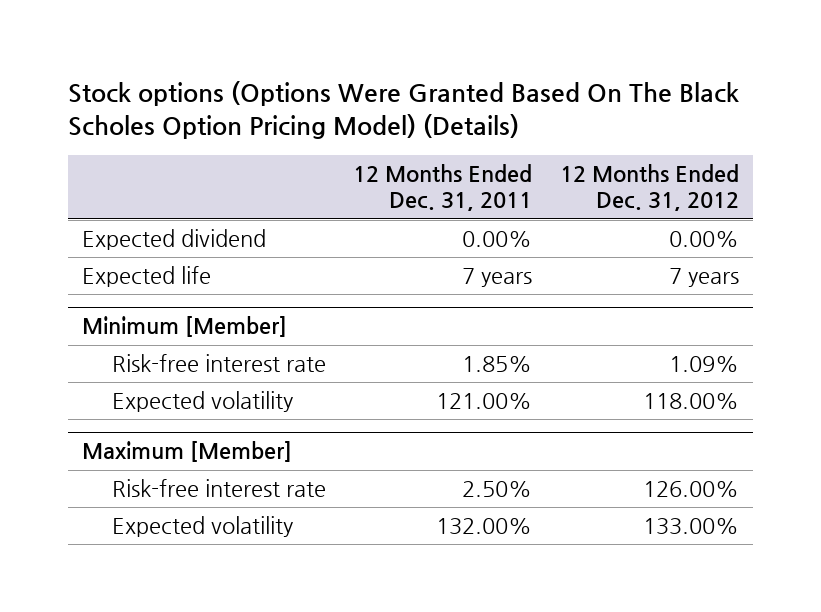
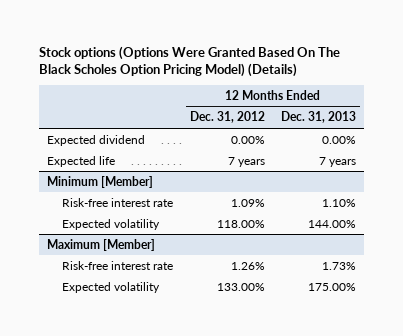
- | 12 Months Ended Dec. 31, 2011 | 12 Months Ended Dec. 31, 2012
+ | 12 Months Ended Dec. 31, 2012 | 12 Months Ended Dec. 31, 2013
@ Maximum [Member]
- Risk-free interest rate | 2.50% | 126.00%
+ Risk-free interest rate | 1.26% | 1.73%

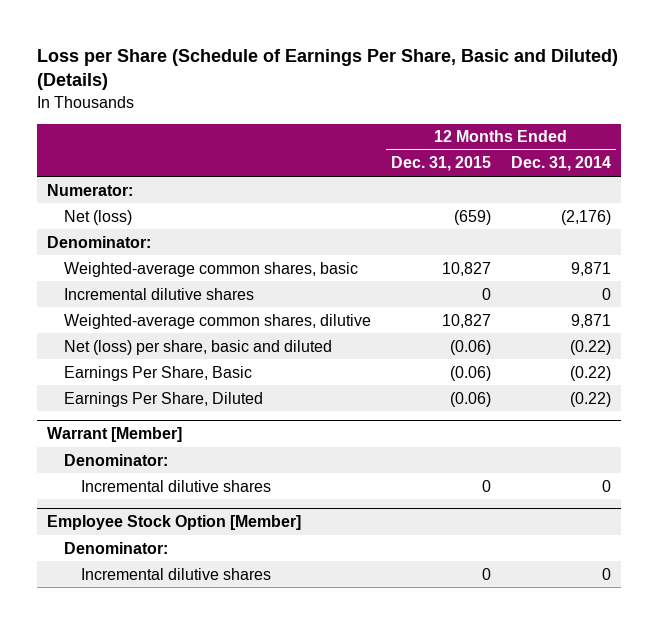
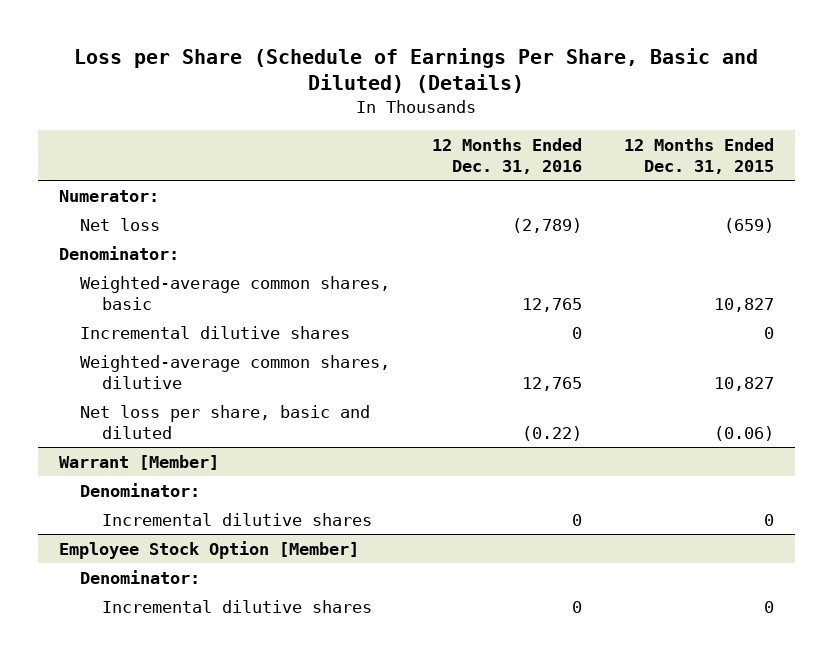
- | 12 Months Ended Dec. 31, 2015 | 12 Months Ended Dec. 31, 2014
+ | 12 Months Ended Dec. 31, 2016 | 12 Months Ended Dec. 31, 2015
- Net (loss) | (659) | (2,176)
+ Net loss | (2,789) | (659)
- Net (loss) per share, basic and diluted | (0.06) | (0.22)
- Earnings Per Share, Basic | (0.06) | (0.22)
- Earnings Per Share, Diluted | (0.06) | (0.22)
+ Net loss per share, basic and diluted | (0.22) | (0.06)

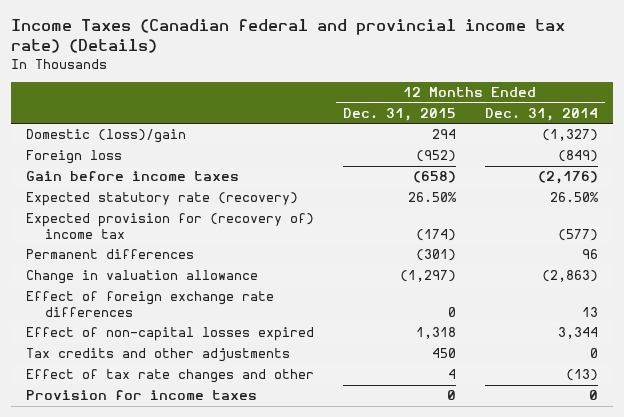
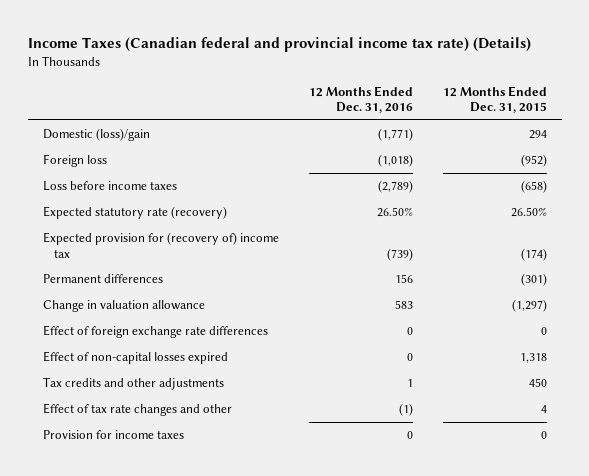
- | 12 Months Ended Dec. 31, 2015 | 12 Months Ended Dec. 31, 2014
+ | 12 Months Ended Dec. 31, 2016 | 12 Months Ended Dec. 31, 2015
- Gain before income taxes | (658) | (2,176)
+ Loss before income taxes | (2,789) | (658)

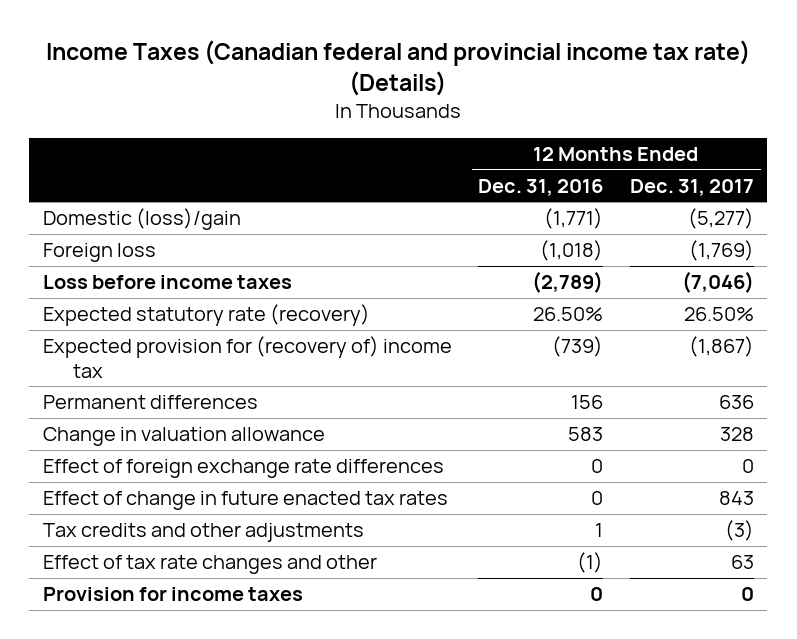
- | 12 Months Ended Dec. 31, 2016 | 12 Months Ended Dec. 31, 2015
+ | 12 Months Ended Dec. 31, 2016 | 12 Months Ended Dec. 31, 2017
- Effect of non-capital losses expired | 0 | 1,318
+ Effect of change in future enacted tax rates | 0 | 843

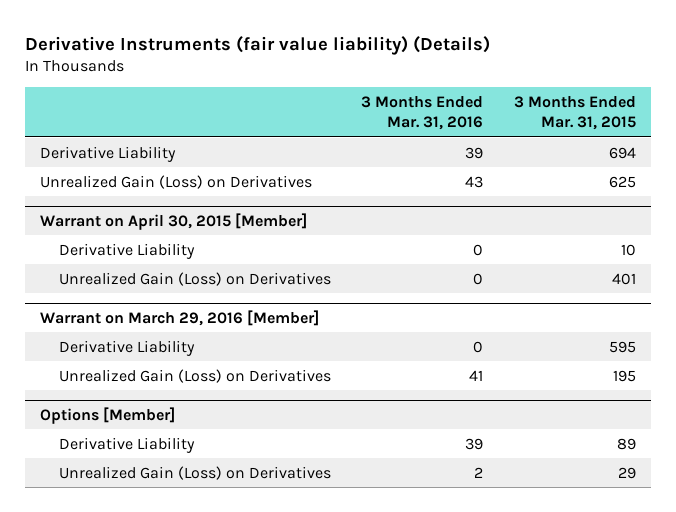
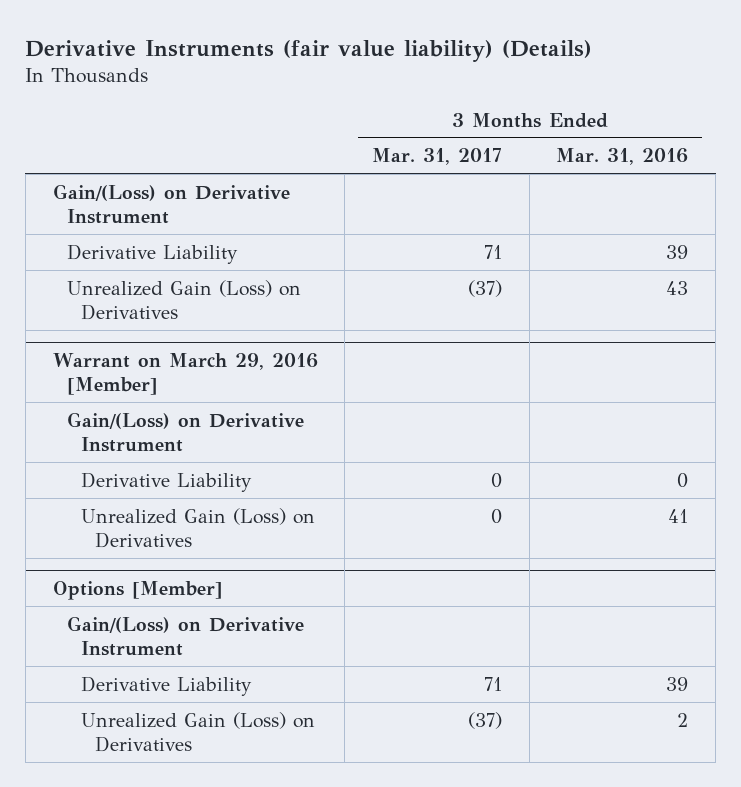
- | 3 Months Ended Mar. 31, 2016 | 3 Months Ended Mar. 31, 2015
+ | 3 Months Ended Mar. 31, 2017 | 3 Months Ended Mar. 31, 2016
+ Gain/(Loss) on Derivative Instrument
- Warrant on April 30, 2015 [Member]
- Derivative Liability | 0 | 10
- Unrealized Gain (Loss) on Derivatives | 0 | 401
@ Warrant on March 29, 2016 [Member]
+ Gain/(Loss) on Derivative Instrument
@ Options [Member]
+ Gain/(Loss) on Derivative Instrument

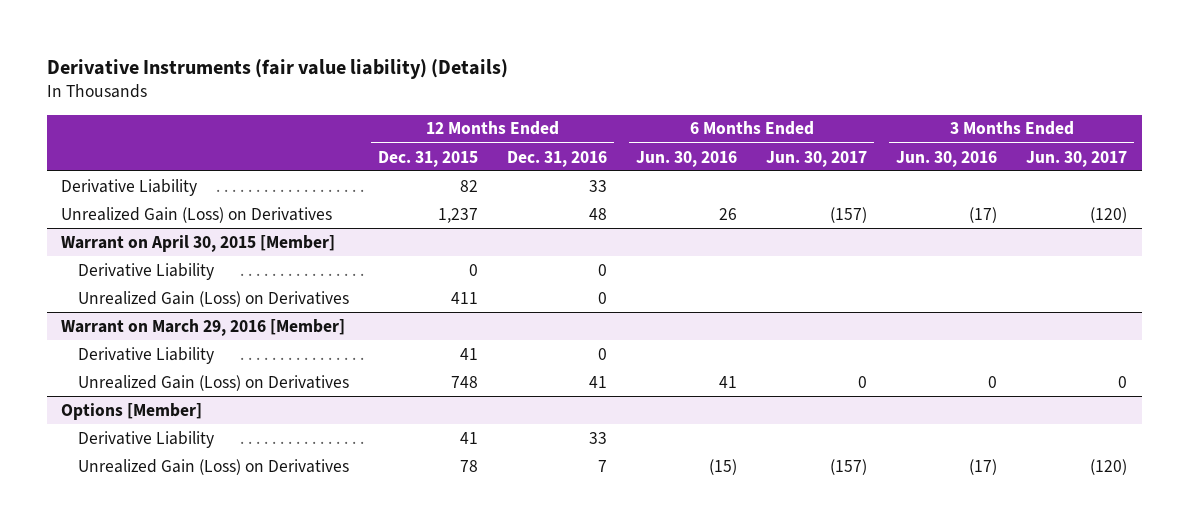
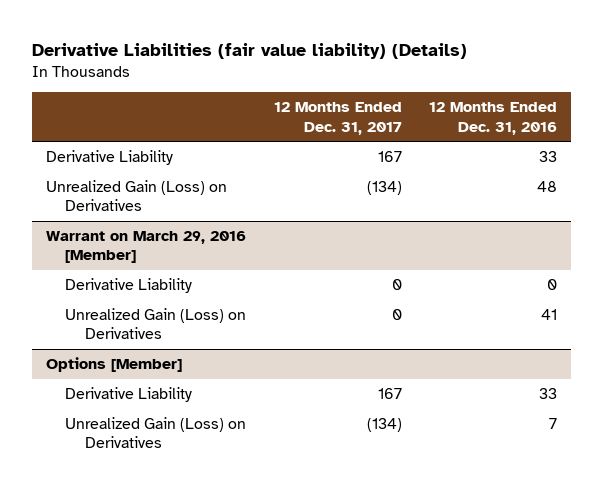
- Derivative Instruments (fair value liability) (Details)
+ Derivative Liabilities (fair value liability) (Details)
- | 12 Months Ended Dec. 31, 2015 | 12 Months Ended Dec. 31, 2016 | 6 Months Ended Jun. 30, 2016 | 6 Months Ended Jun. 30, 2017 | 3 Months Ended Jun. 30, 2016 | 3 Months Ended Jun. 30, 2017
+ | 12 Months Ended Dec. 31, 2017 | 12 Months Ended Dec. 31, 2016
- Warrant on April 30, 2015 [Member]
- Derivative Liability | 0 | 0 | | | |
- Unrealized Gain (Loss) on Derivatives | 411 | 0 | | | |

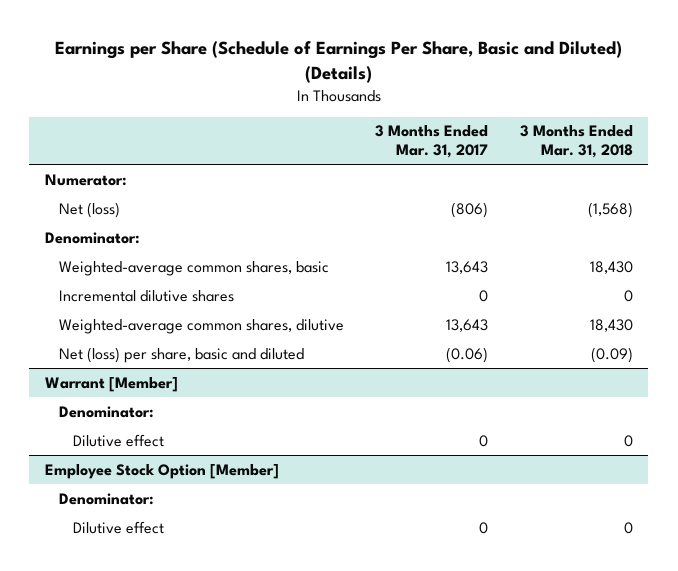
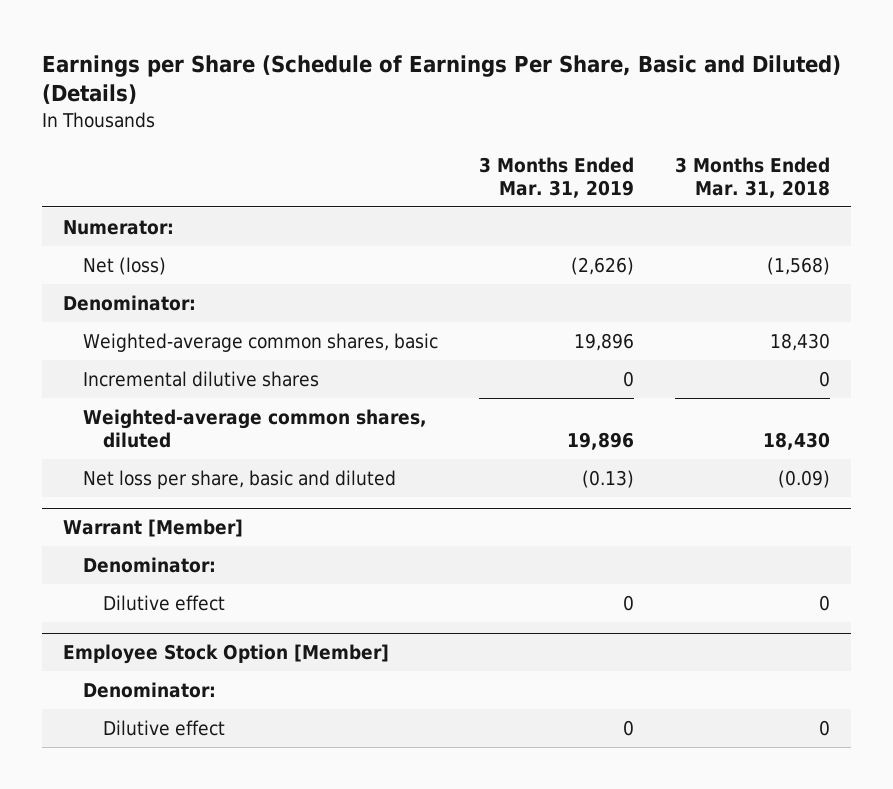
- | 3 Months Ended Mar. 31, 2017 | 3 Months Ended Mar. 31, 2018
+ | 3 Months Ended Mar. 31, 2019 | 3 Months Ended Mar. 31, 2018
- Weighted-average common shares, dilutive | 13,643 | 18,430
- Net (loss) per share, basic and diluted | (0.06) | (0.09)
+ Weighted-average common shares, diluted | 19,896 | 18,430
+ Net loss per share, basic and diluted | (0.13) | (0.09)

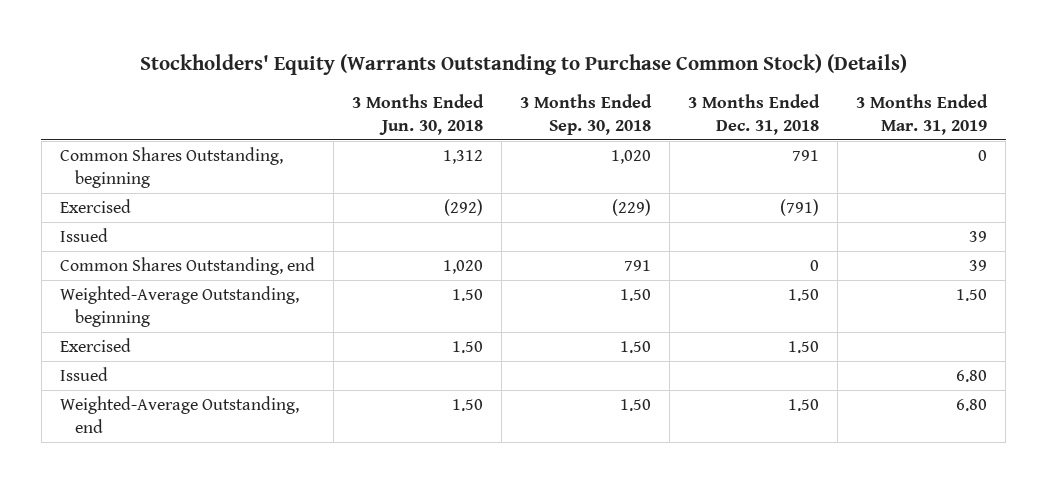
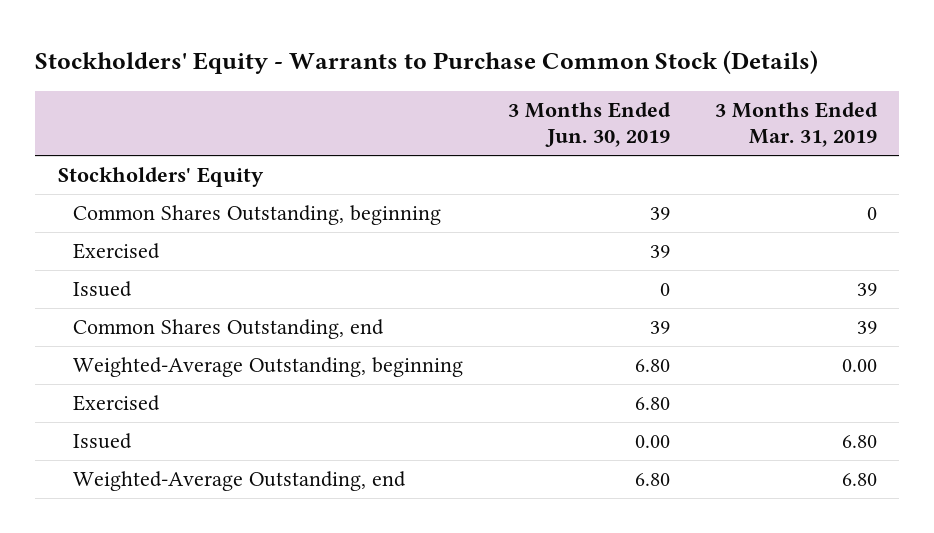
- Stockholders' Equity (Warrants Outstanding to Purchase Common Stock) (Details)
+ Stockholders' Equity - Warrants to Purchase Common Stock (Details)
- | 3 Months Ended Jun. 30, 2018 | 3 Months Ended Sep. 30, 2018 | 3 Months Ended Dec. 31, 2018 | 3 Months Ended Mar. 31, 2019
+ | 3 Months Ended Jun. 30, 2019 | 3 Months Ended Mar. 31, 2019
+ Stockholders' Equity
- Weighted-Average Outstanding, beginning | 1.50 | 1.50 | 1.50 | 1.50
+ Weighted-Average Outstanding, beginning | 6.80 | 0.00

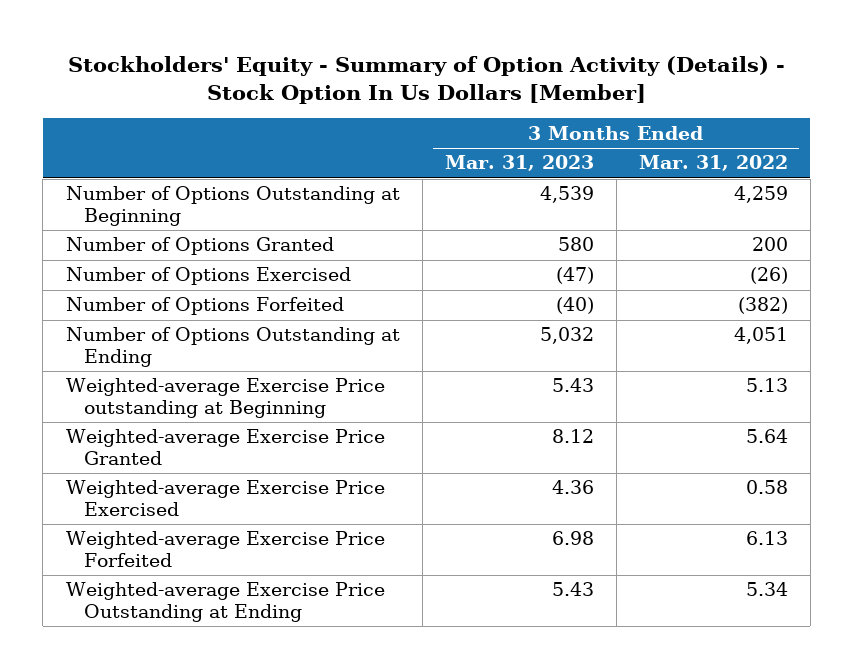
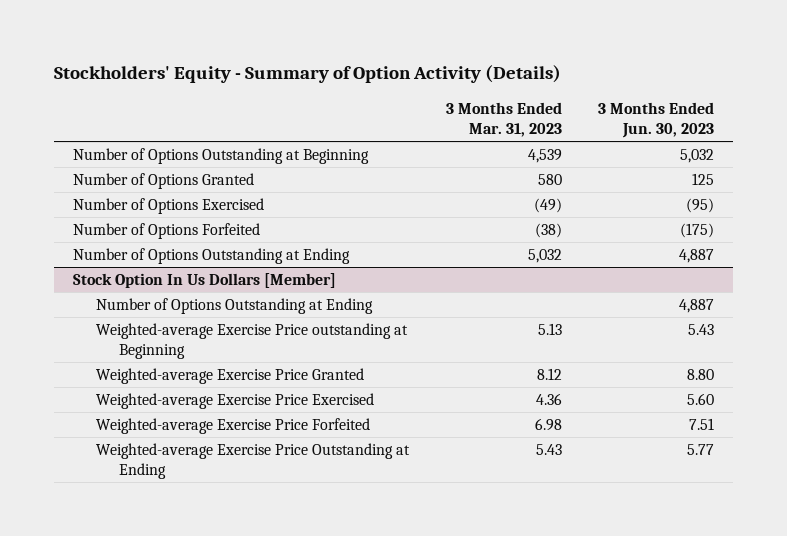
- Stockholders' Equity - Summary of Option Activity (Details) - Stock Option In Us Dollars [Member]
+ Stockholders' Equity - Summary of Option Activity (Details)
- | 3 Months Ended Mar. 31, 2023 | 3 Months Ended Mar. 31, 2022
+ | 3 Months Ended Mar. 31, 2023 | 3 Months Ended Jun. 30, 2023
- Number of Options Exercised | (47) | (26)
- Number of Options Forfeited | (40) | (382)
+ Number of Options Exercised | (49) | (95)
+ Number of Options Forfeited | (38) | (175)
- Weighted-average Exercise Price outstanding at Beginning | 5.43 | 5.13
+ Stock Option In Us Dollars [Member]
+ Number of Options Outstanding at Ending | | 4,887
+ Weighted-average Exercise Price outstanding at Beginning | 5.13 | 5.43

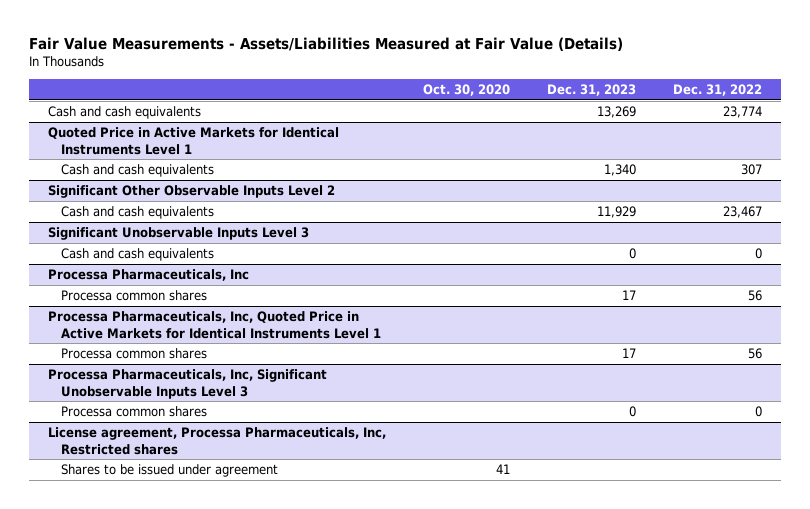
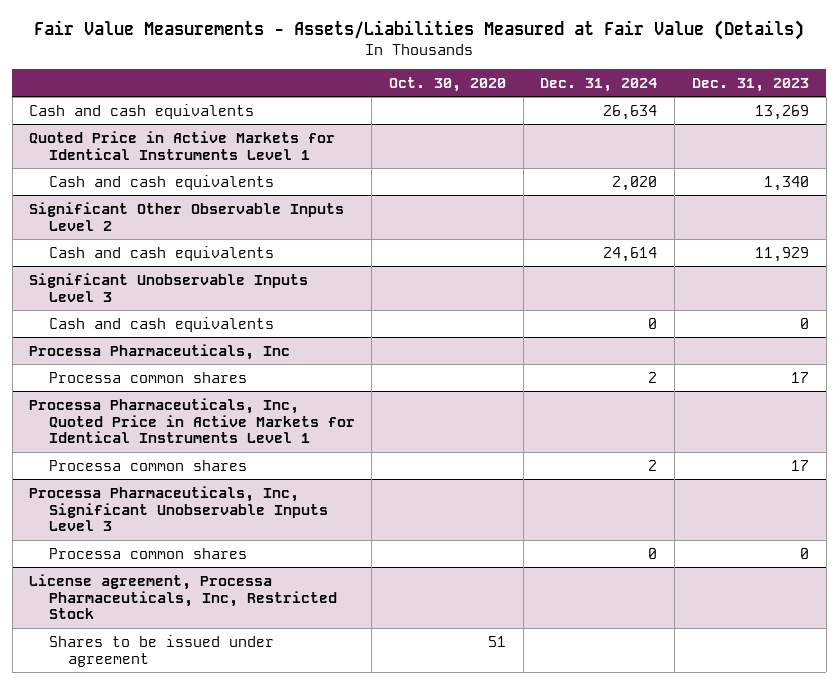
- | Oct. 30, 2020 | Dec. 31, 2023 | Dec. 31, 2022
+ | Oct. 30, 2020 | Dec. 31, 2024 | Dec. 31, 2023
- License agreement, Processa Pharmaceuticals, Inc, Restricted shares
- Shares to be issued under agreement | 41 | |
+ License agreement, Processa Pharmaceuticals, Inc, Restricted Stock
+ Shares to be issued under agreement | 51 | |

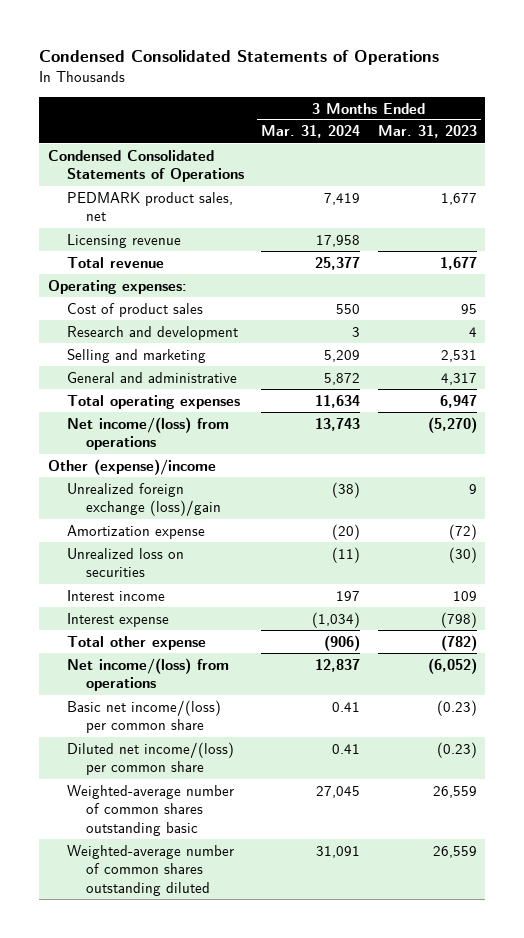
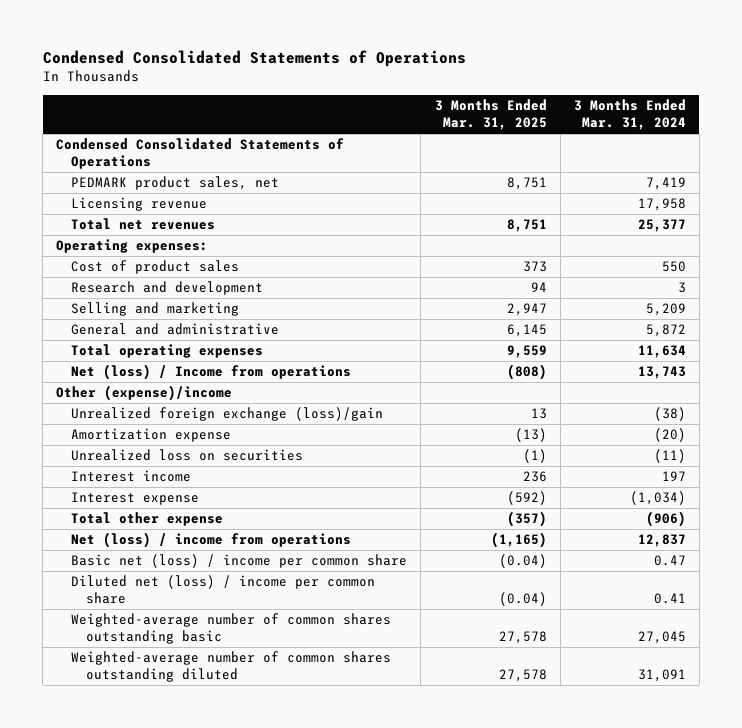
- | 3 Months Ended Mar. 31, 2024 | 3 Months Ended Mar. 31, 2023
+ | 3 Months Ended Mar. 31, 2025 | 3 Months Ended Mar. 31, 2024
- Total revenue | 25,377 | 1,677
+ Total net revenues | 8,751 | 25,377
- Net income/(loss) from operations | 13,743 | (5,270)
+ Net (loss) / Income from operations | (808) | 13,743
- Net income/(loss) from operations | 12,837 | (6,052)
- Basic net income/(loss) per common share | 0.41 | (0.23)
- Diluted net income/(loss) per common share | 0.41 | (0.23)
+ Net (loss) / income from operations | (1,165) | 12,837
+ Basic net (loss) / income per common share | (0.04) | 0.47
+ Diluted net (loss) / income per common share | (0.04) | 0.41

